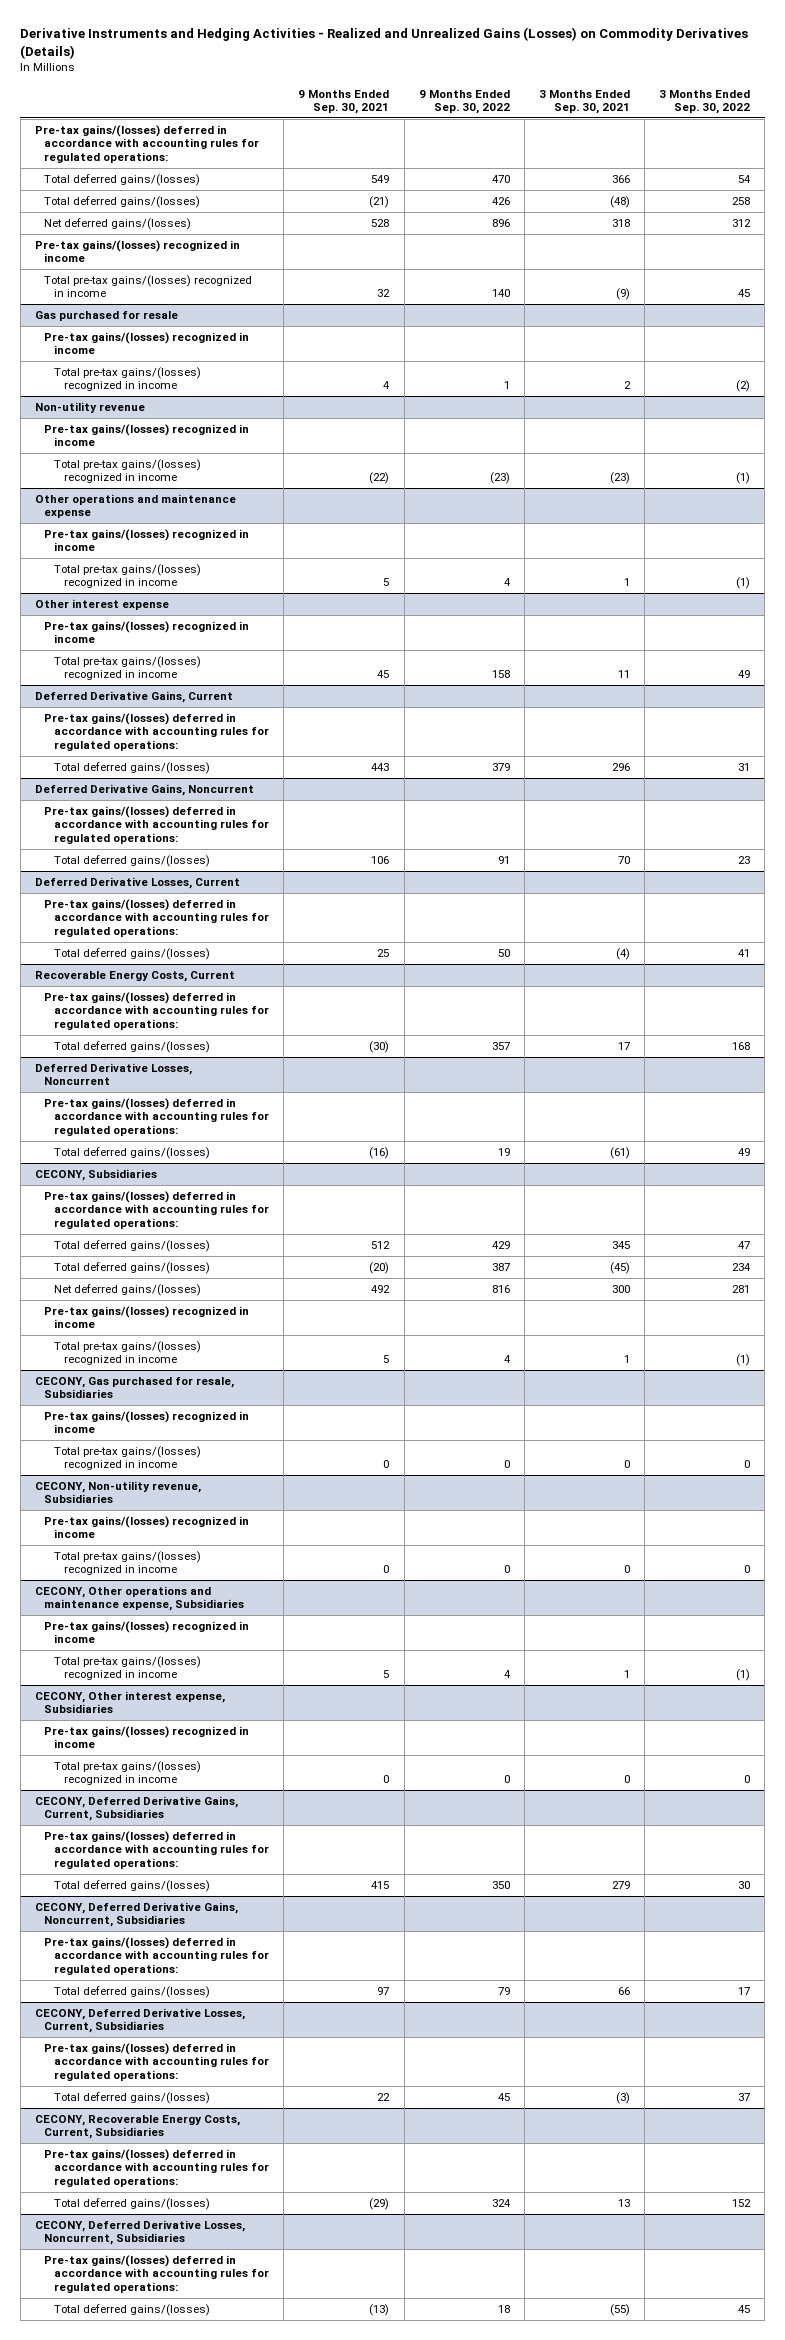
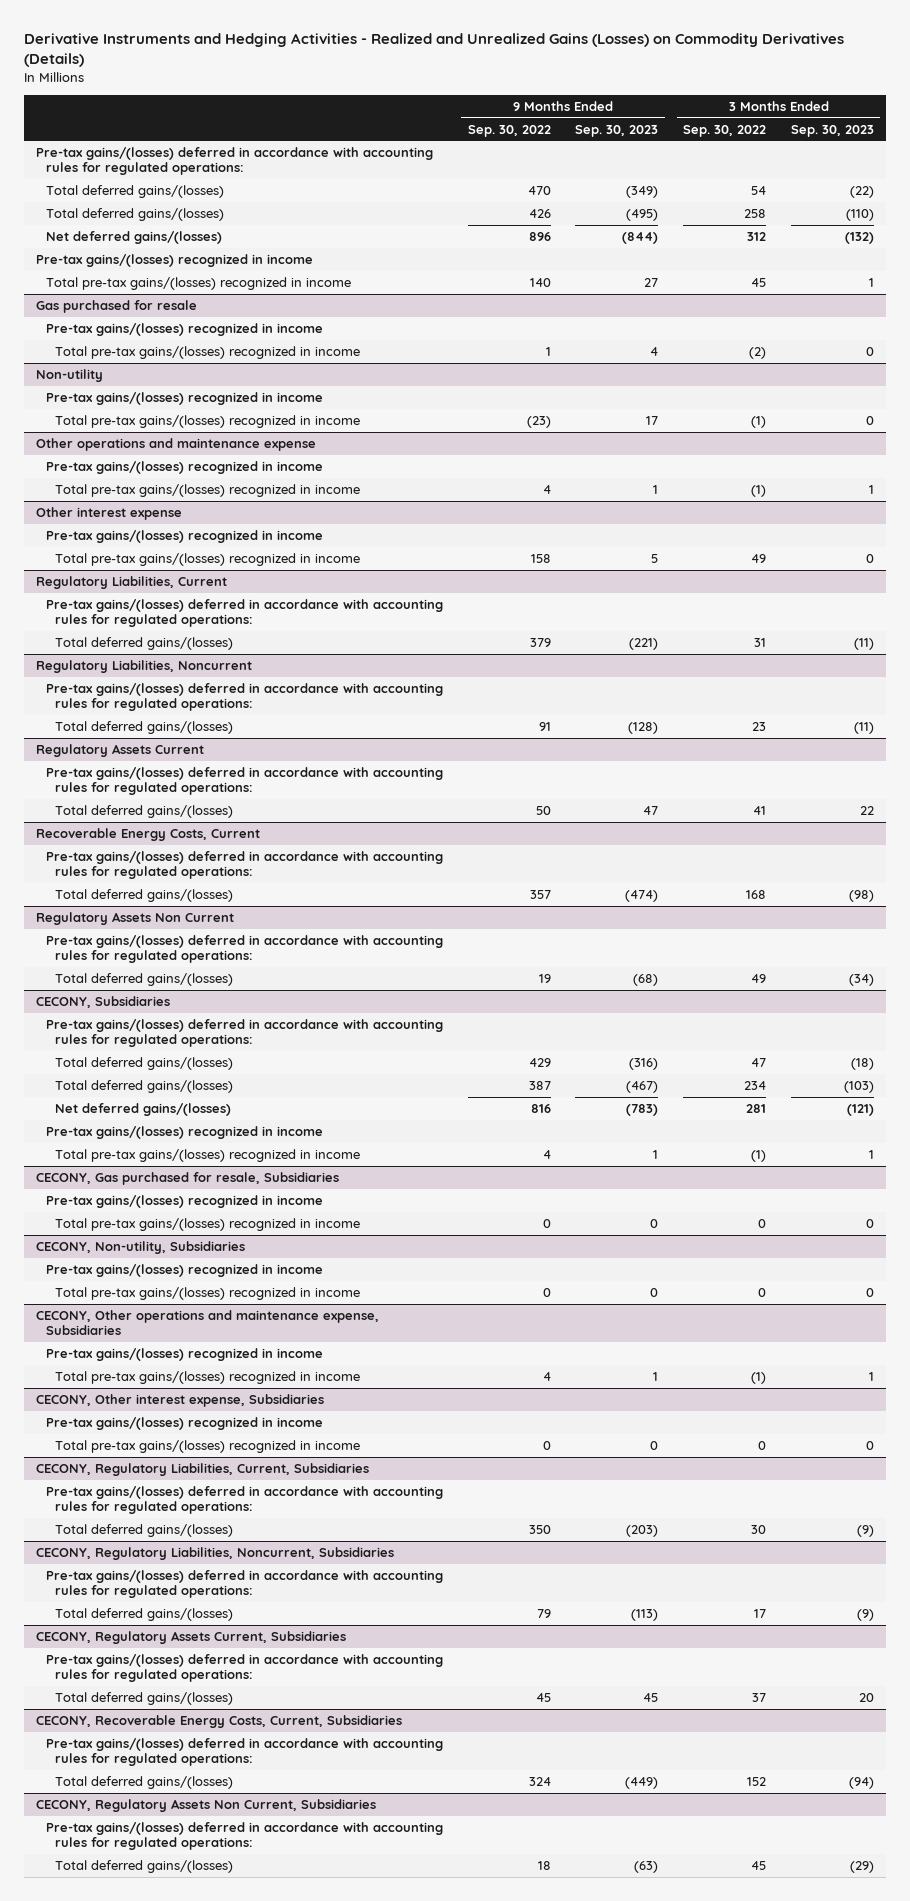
- | 9 Months Ended Sep. 30, 2021 | 9 Months Ended Sep. 30, 2022 | 3 Months Ended Sep. 30, 2021 | 3 Months Ended Sep. 30, 2022
+ | 9 Months Ended Sep. 30, 2022 | 9 Months Ended Sep. 30, 2023 | 3 Months Ended Sep. 30, 2022 | 3 Months Ended Sep. 30, 2023
- Non-utility revenue
+ Non-utility
- Deferred Derivative Gains, Current
+ Regulatory Liabilities, Current
- Deferred Derivative Gains, Noncurrent
+ Regulatory Liabilities, Noncurrent
- Deferred Derivative Losses, Current
+ Regulatory Assets Current
- Deferred Derivative Losses, Noncurrent
+ Regulatory Assets Non Current
- CECONY, Non-utility revenue, Subsidiaries
+ CECONY, Non-utility, Subsidiaries
- CECONY, Deferred Derivative Gains, Current, Subsidiaries
+ CECONY, Regulatory Liabilities, Current, Subsidiaries
- CECONY, Deferred Derivative Gains, Noncurrent, Subsidiaries
+ CECONY, Regulatory Liabilities, Noncurrent, Subsidiaries
- CECONY, Deferred Derivative Losses, Current, Subsidiaries
+ CECONY, Regulatory Assets Current, Subsidiaries
- CECONY, Deferred Derivative Losses, Noncurrent, Subsidiaries
+ CECONY, Regulatory Assets Non Current, Subsidiaries

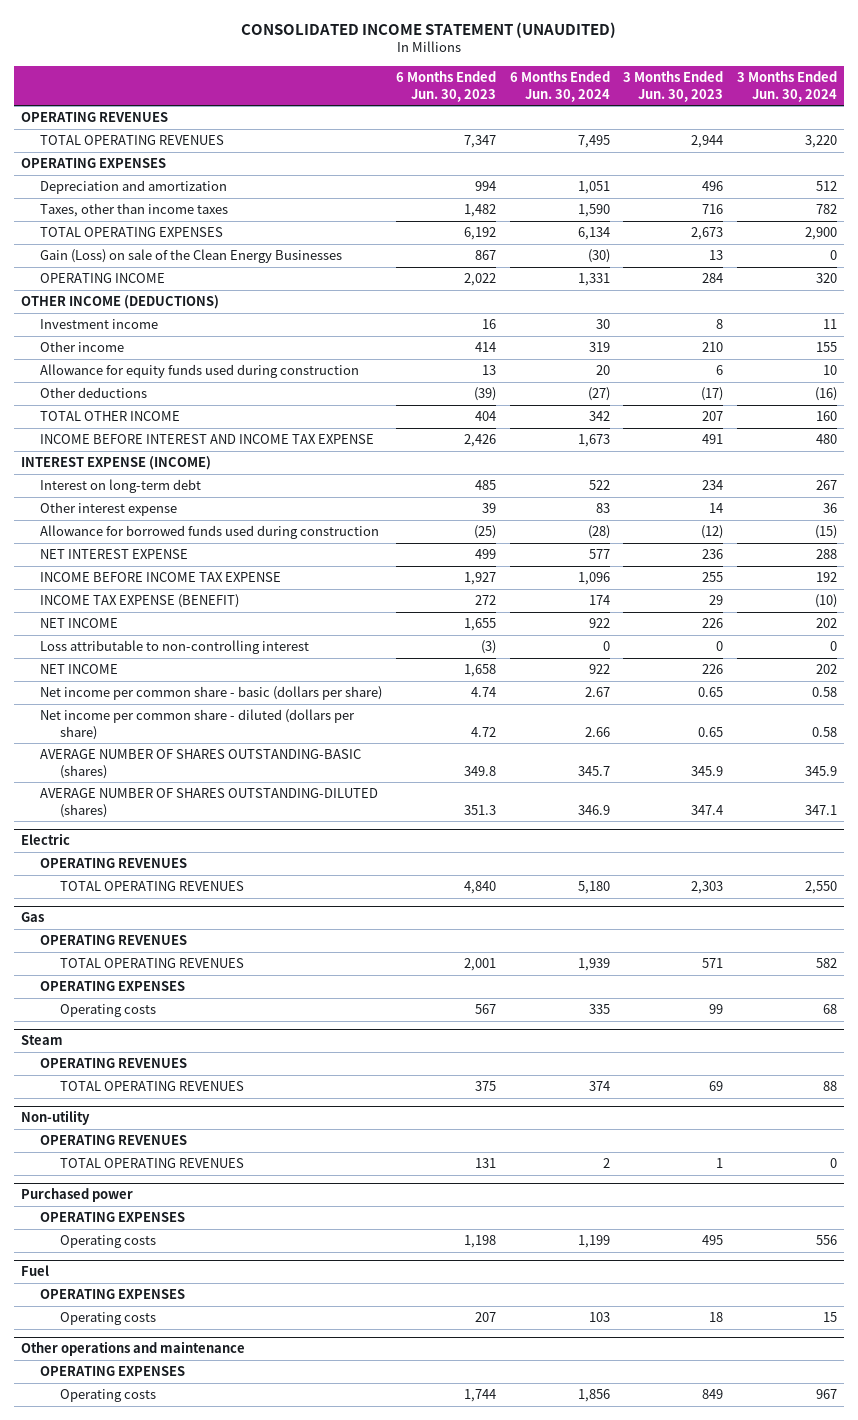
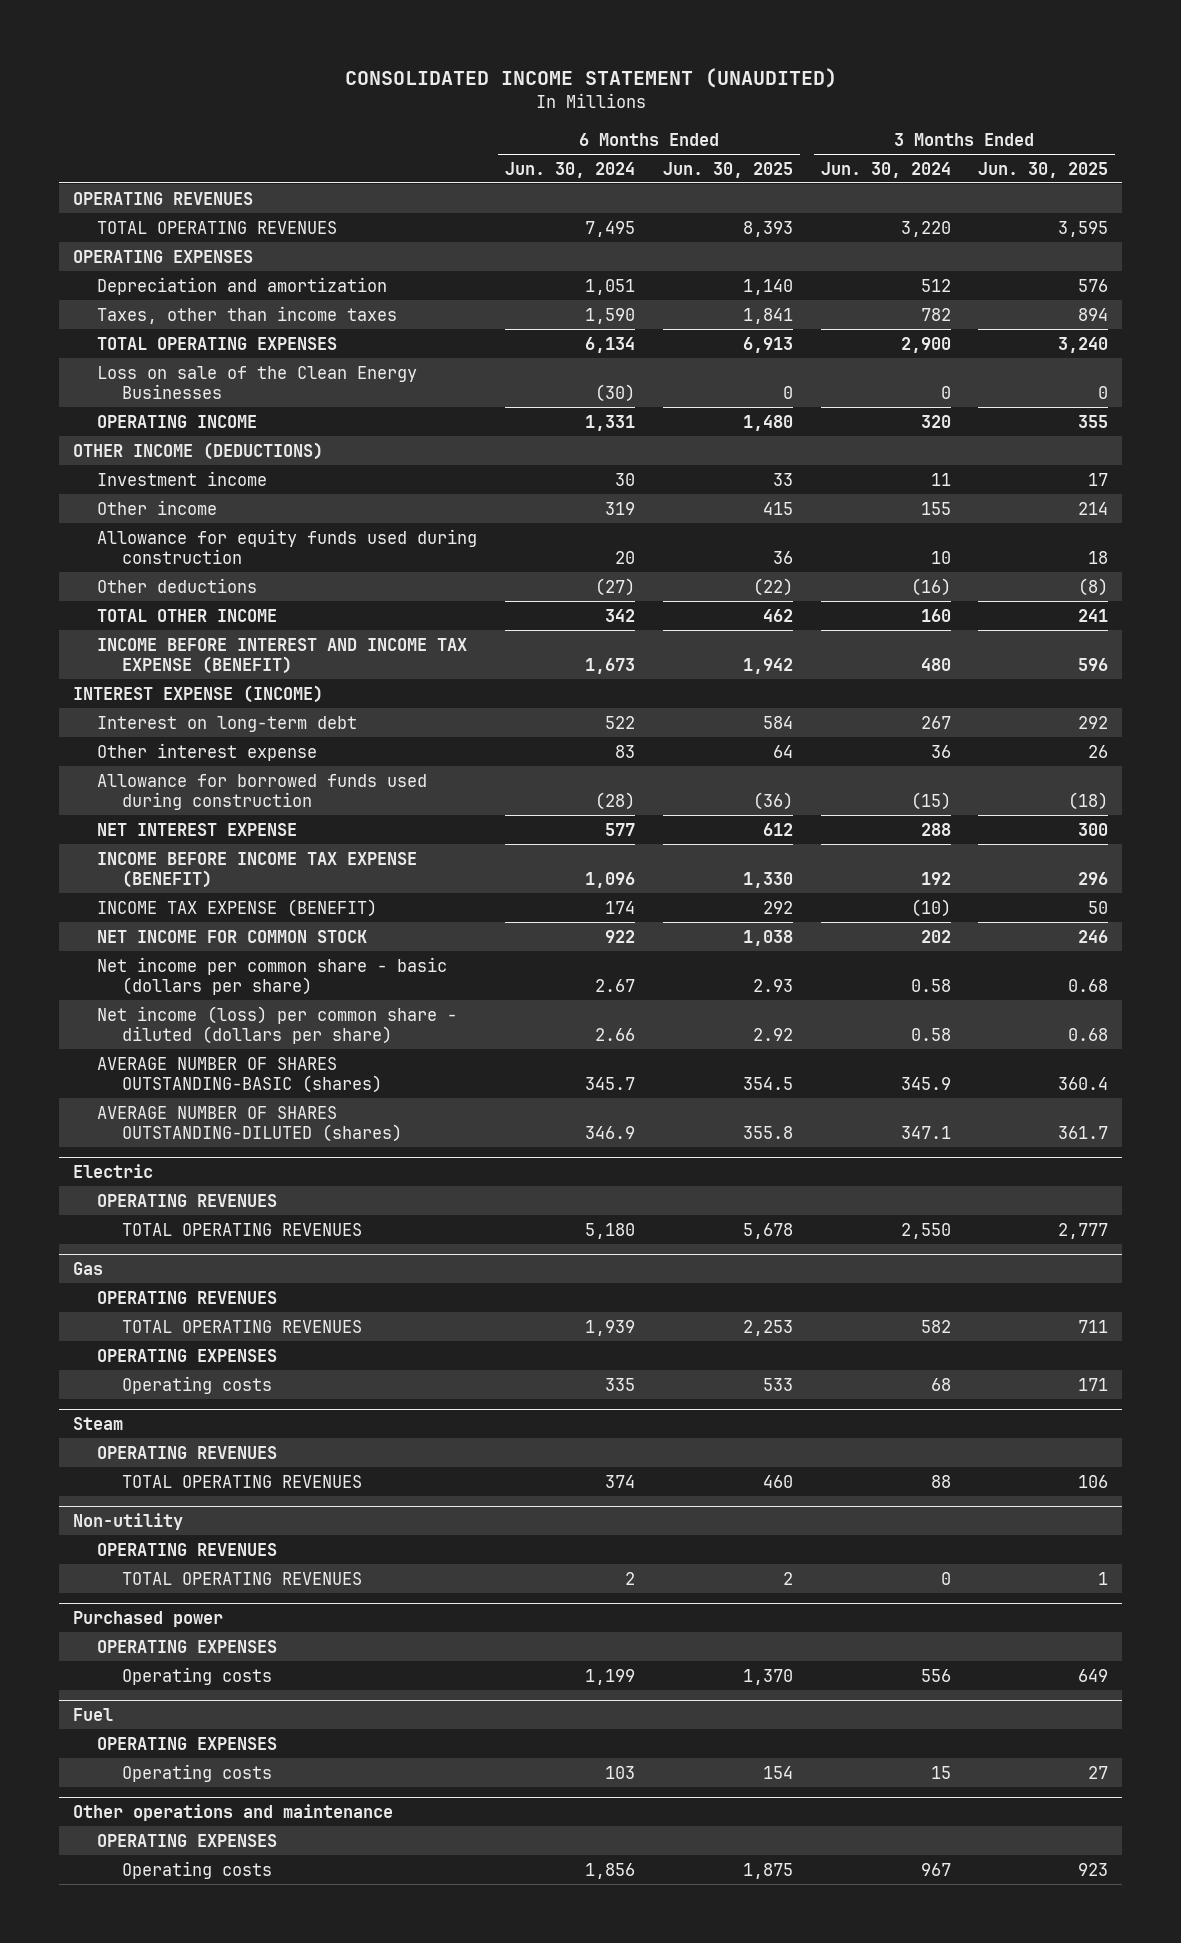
- | 6 Months Ended Jun. 30, 2023 | 6 Months Ended Jun. 30, 2024 | 3 Months Ended Jun. 30, 2023 | 3 Months Ended Jun. 30, 2024
+ | 6 Months Ended Jun. 30, 2024 | 6 Months Ended Jun. 30, 2025 | 3 Months Ended Jun. 30, 2024 | 3 Months Ended Jun. 30, 2025
- Gain (Loss) on sale of the Clean Energy Businesses | 867 | (30) | 13 | 0
+ Loss on sale of the Clean Energy Businesses | (30) | 0 | 0 | 0
- INCOME BEFORE INTEREST AND INCOME TAX EXPENSE | 2,426 | 1,673 | 491 | 480
+ INCOME BEFORE INTEREST AND INCOME TAX EXPENSE (BENEFIT) | 1,673 | 1,942 | 480 | 596
- INCOME BEFORE INCOME TAX EXPENSE | 1,927 | 1,096 | 255 | 192
+ INCOME BEFORE INCOME TAX EXPENSE (BENEFIT) | 1,096 | 1,330 | 192 | 296
- NET INCOME | 1,655 | 922 | 226 | 202
- Loss attributable to non-controlling interest | (3) | 0 | 0 | 0
- NET INCOME | 1,658 | 922 | 226 | 202
+ NET INCOME FOR COMMON STOCK | 922 | 1,038 | 202 | 246
- Net income per common share - diluted (dollars per share) | 4.72 | 2.66 | 0.65 | 0.58
+ Net income (loss) per common share - diluted (dollars per share) | 2.66 | 2.92 | 0.58 | 0.68

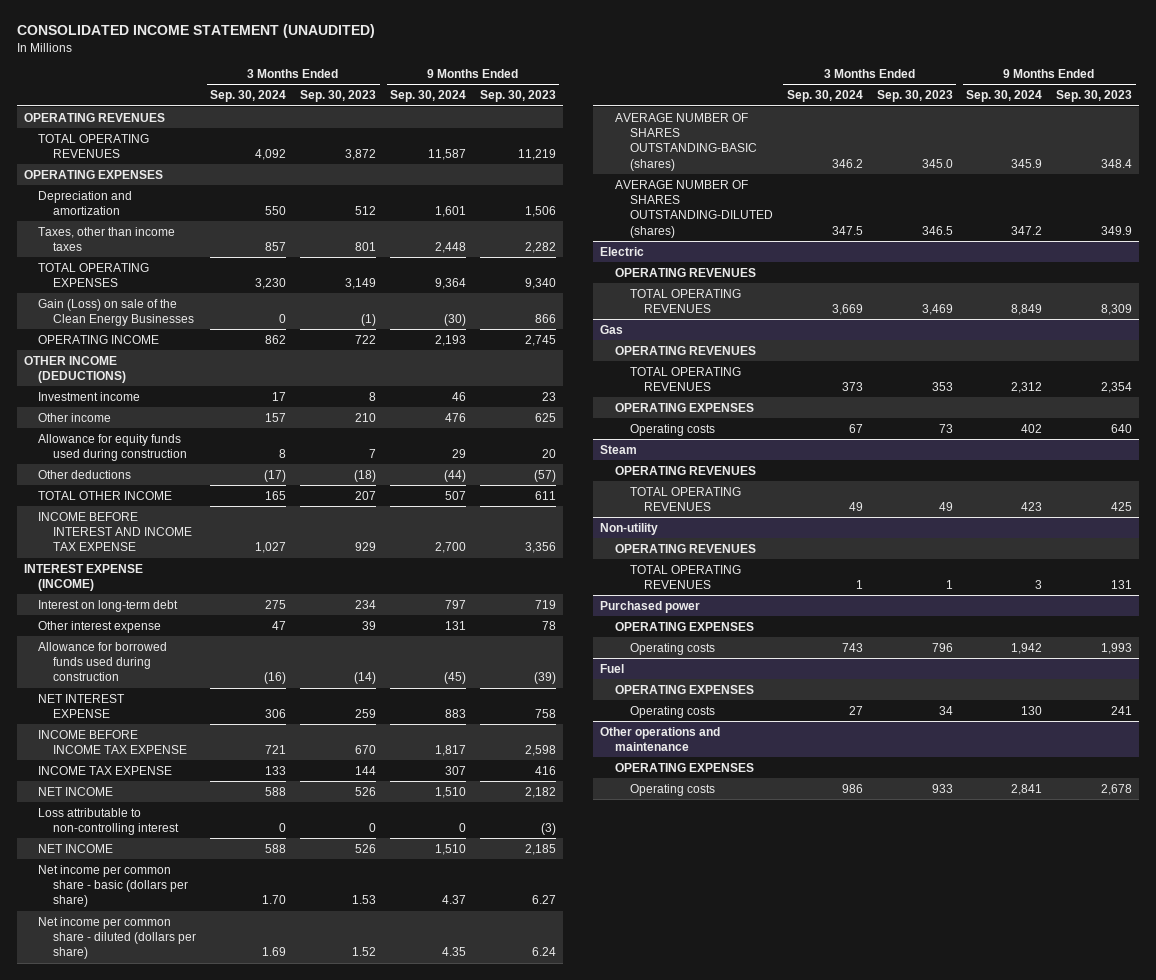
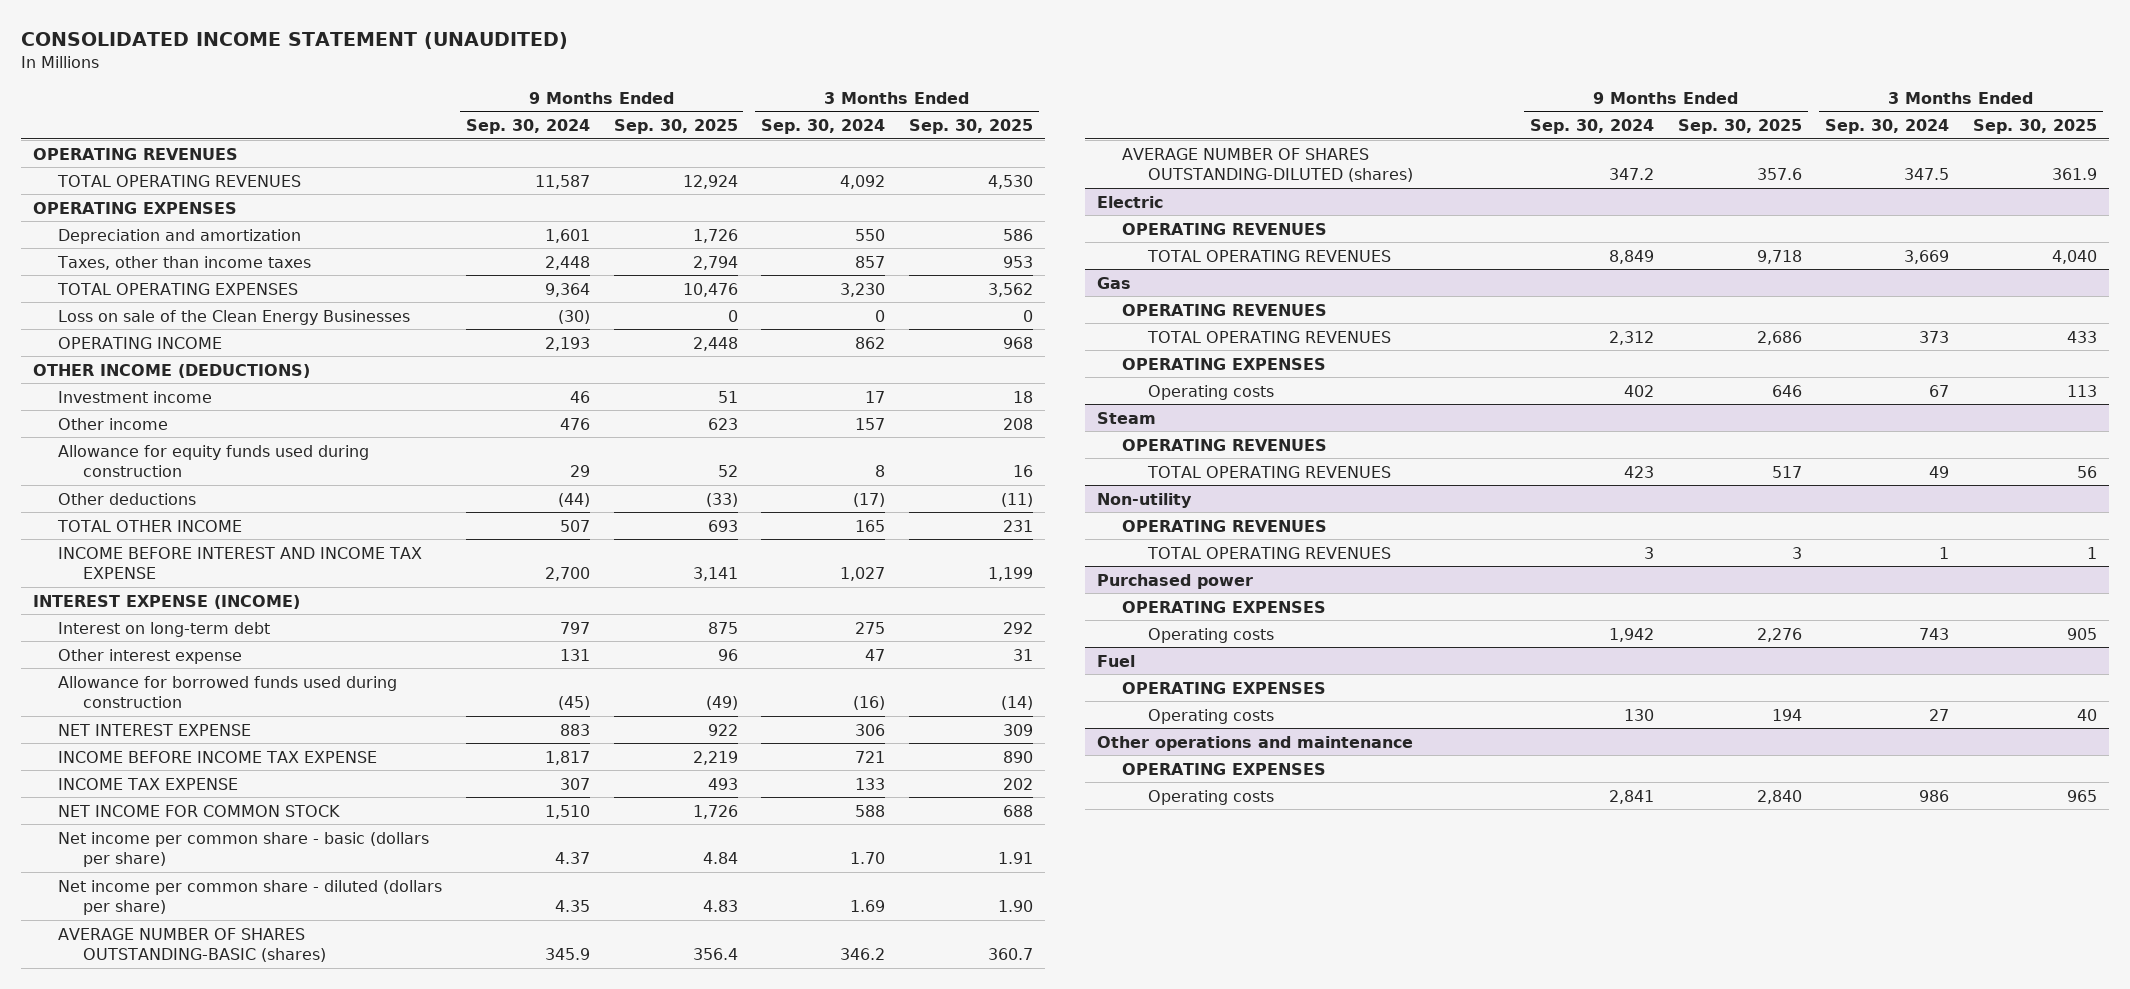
- | 3 Months Ended Sep. 30, 2024 | 3 Months Ended Sep. 30, 2023 | 9 Months Ended Sep. 30, 2024 | 9 Months Ended Sep. 30, 2023
+ | 9 Months Ended Sep. 30, 2024 | 9 Months Ended Sep. 30, 2025 | 3 Months Ended Sep. 30, 2024 | 3 Months Ended Sep. 30, 2025
- Gain (Loss) on sale of the Clean Energy Businesses | 0 | (1) | (30) | 866
+ Loss on sale of the Clean Energy Businesses | (30) | 0 | 0 | 0
- NET INCOME | 588 | 526 | 1,510 | 2,182
- Loss attributable to non-controlling interest | 0 | 0 | 0 | (3)
- NET INCOME | 588 | 526 | 1,510 | 2,185
+ NET INCOME FOR COMMON STOCK | 1,510 | 1,726 | 588 | 688

